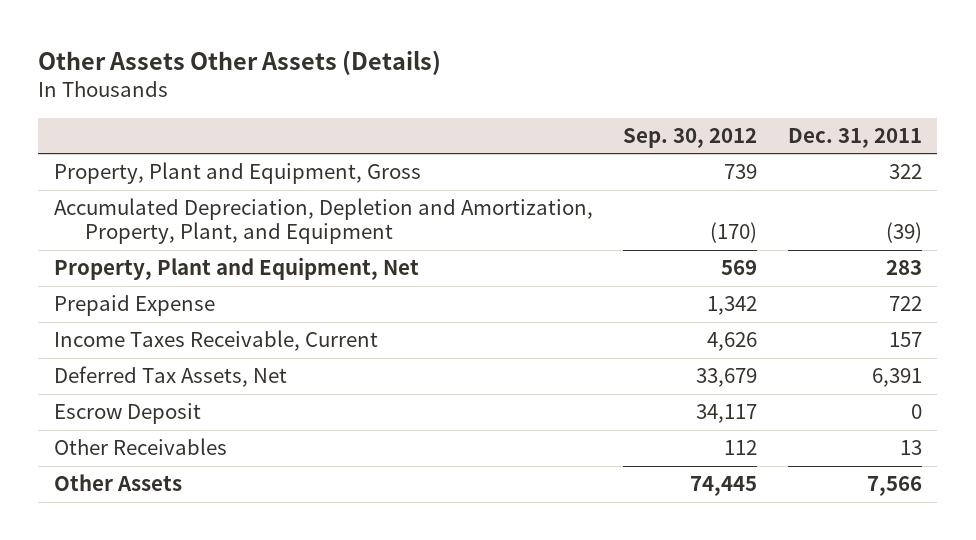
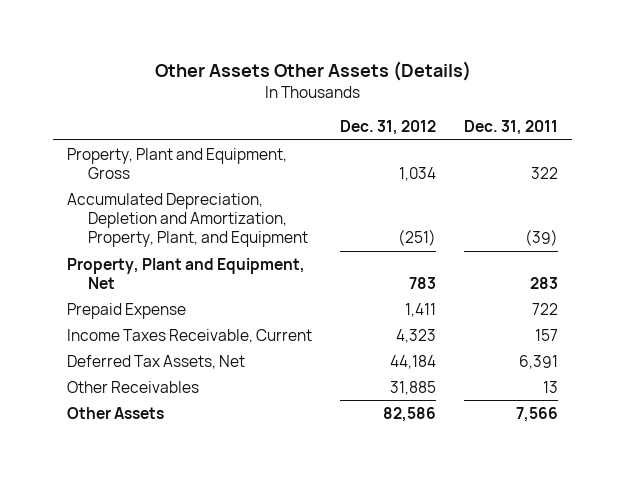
- | Sep. 30, 2012 | Dec. 31, 2011
+ | Dec. 31, 2012 | Dec. 31, 2011
- Escrow Deposit | 34,117 | 0

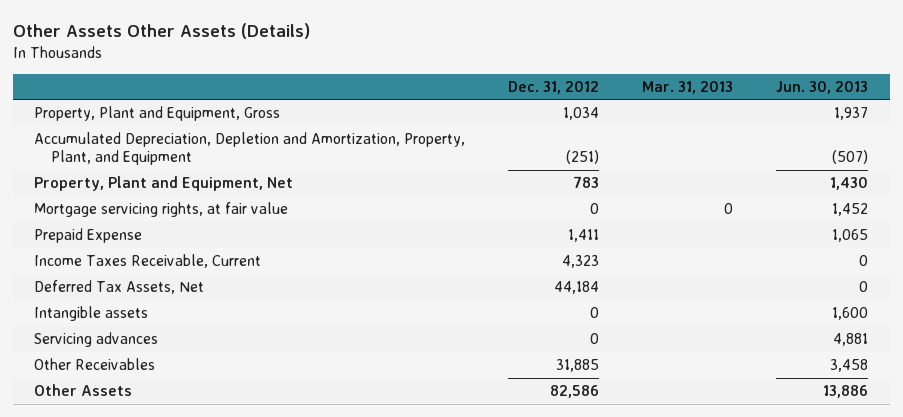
- | Dec. 31, 2012 | Dec. 31, 2011
+ | Dec. 31, 2012 | Mar. 31, 2013 | Jun. 30, 2013
+ Mortgage servicing rights, at fair value | 0 | 0 | 1,452
+ Intangible assets | 0 | | 1,600
+ Servicing advances | 0 | | 4,881

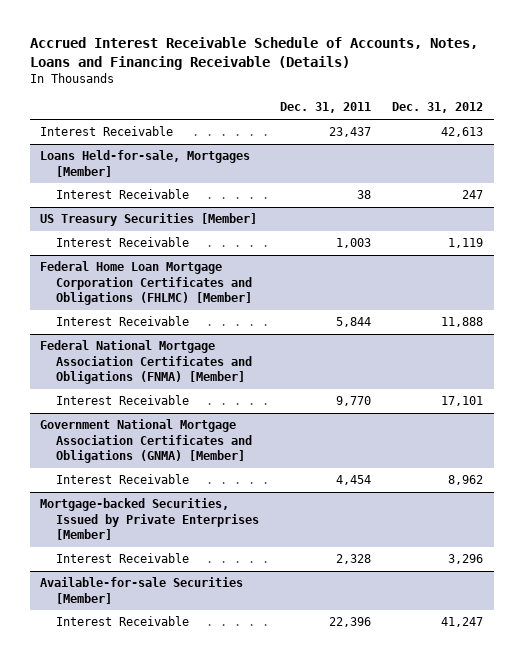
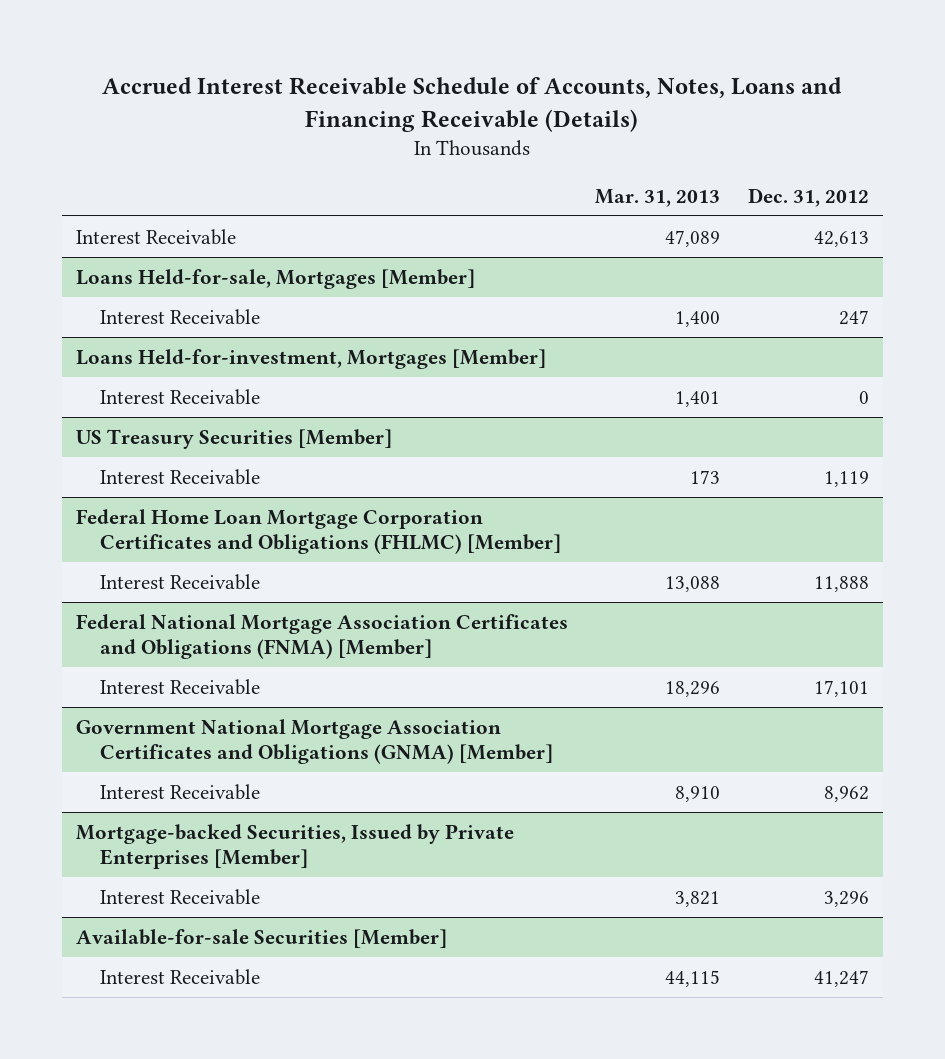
- | Dec. 31, 2011 | Dec. 31, 2012
+ | Mar. 31, 2013 | Dec. 31, 2012
+ Loans Held-for-investment, Mortgages [Member]
+ Interest Receivable | 1,401 | 0

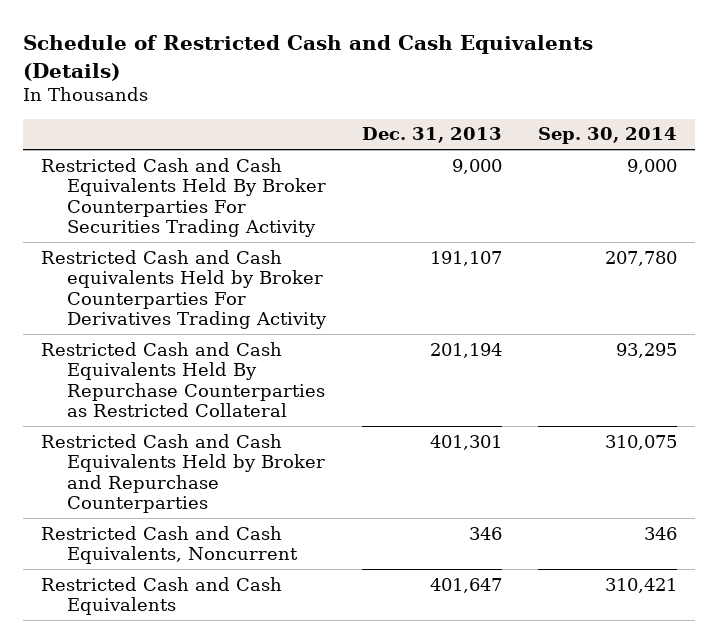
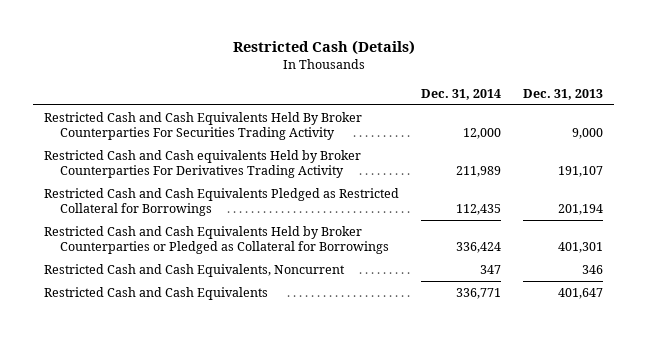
- Schedule of Restricted Cash and Cash Equivalents (Details)
+ Restricted Cash (Details)
- | Dec. 31, 2013 | Sep. 30, 2014
+ | Dec. 31, 2014 | Dec. 31, 2013
- Restricted Cash and Cash Equivalents Held By Repurchase Counterparties as Restricted Collateral | 201,194 | 93,295
- Restricted Cash and Cash Equivalents Held by Broker and Repurchase Counterparties | 401,301 | 310,075
+ Restricted Cash and Cash Equivalents Pledged as Restricted Collateral for Borrowings | 112,435 | 201,194
+ Restricted Cash and Cash Equivalents Held by Broker Counterparties or Pledged as Collateral for Borrowings | 336,424 | 401,301

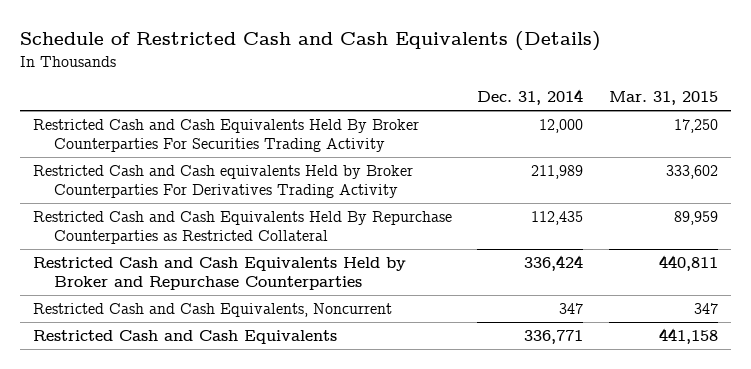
- Restricted Cash (Details)
+ Schedule of Restricted Cash and Cash Equivalents (Details)
- | Dec. 31, 2014 | Dec. 31, 2013
+ | Dec. 31, 2014 | Mar. 31, 2015
- Restricted Cash and Cash Equivalents Pledged as Restricted Collateral for Borrowings | 112,435 | 201,194
- Restricted Cash and Cash Equivalents Held by Broker Counterparties or Pledged as Collateral for Borrowings | 336,424 | 401,301
+ Restricted Cash and Cash Equivalents Held By Repurchase Counterparties as Restricted Collateral | 112,435 | 89,959
+ Restricted Cash and Cash Equivalents Held by Broker and Repurchase Counterparties | 336,424 | 440,811

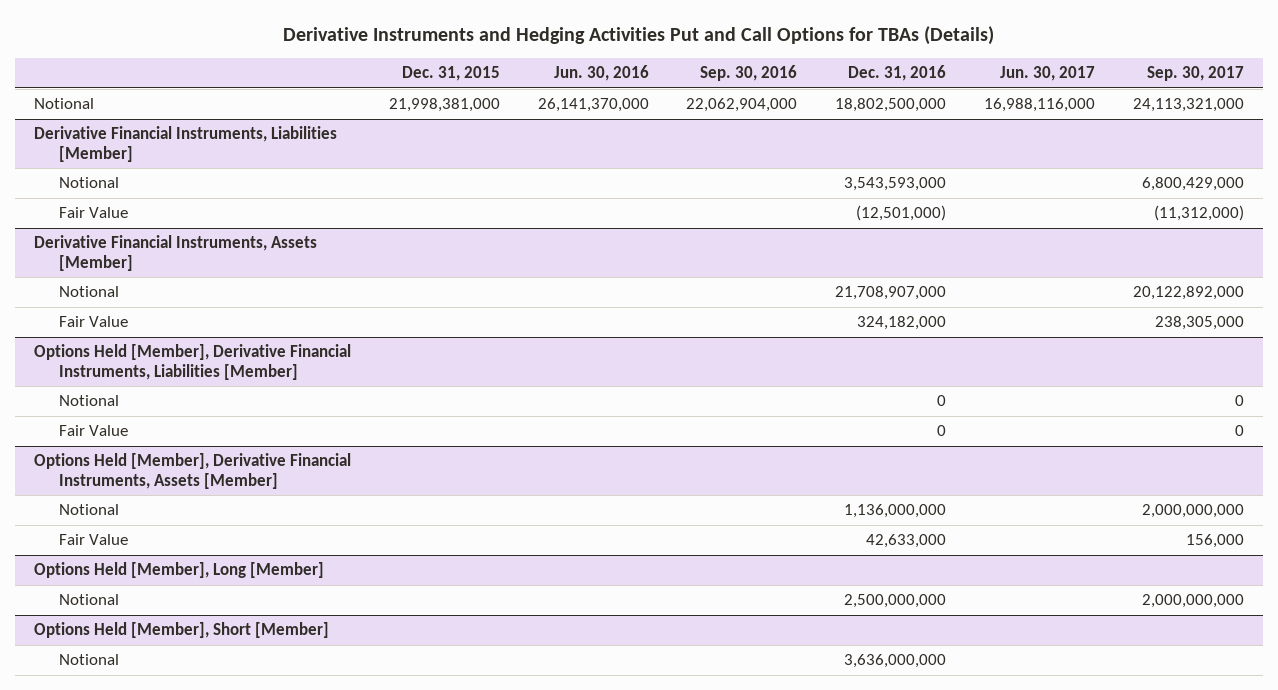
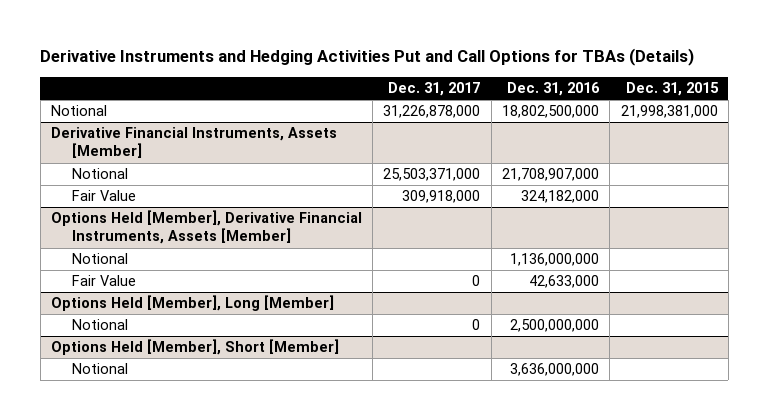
- | Dec. 31, 2015 | Jun. 30, 2016 | Sep. 30, 2016 | Dec. 31, 2016 | Jun. 30, 2017 | Sep. 30, 2017
+ | Dec. 31, 2017 | Dec. 31, 2016 | Dec. 31, 2015
- Derivative Financial Instruments, Liabilities [Member]
- Notional | | | | 3,543,593,000 | | 6,800,429,000
- Fair Value | | | | (12,501,000) | | (11,312,000)
- Options Held [Member], Derivative Financial Instruments, Liabilities [Member]
- Notional | | | | 0 | | 0
- Fair Value | | | | 0 | | 0

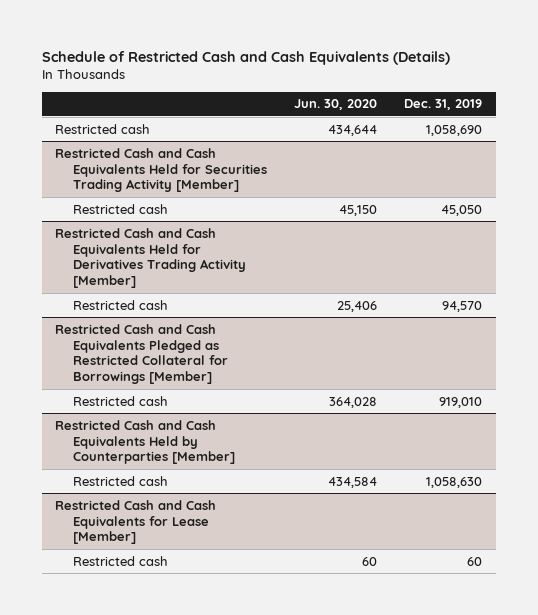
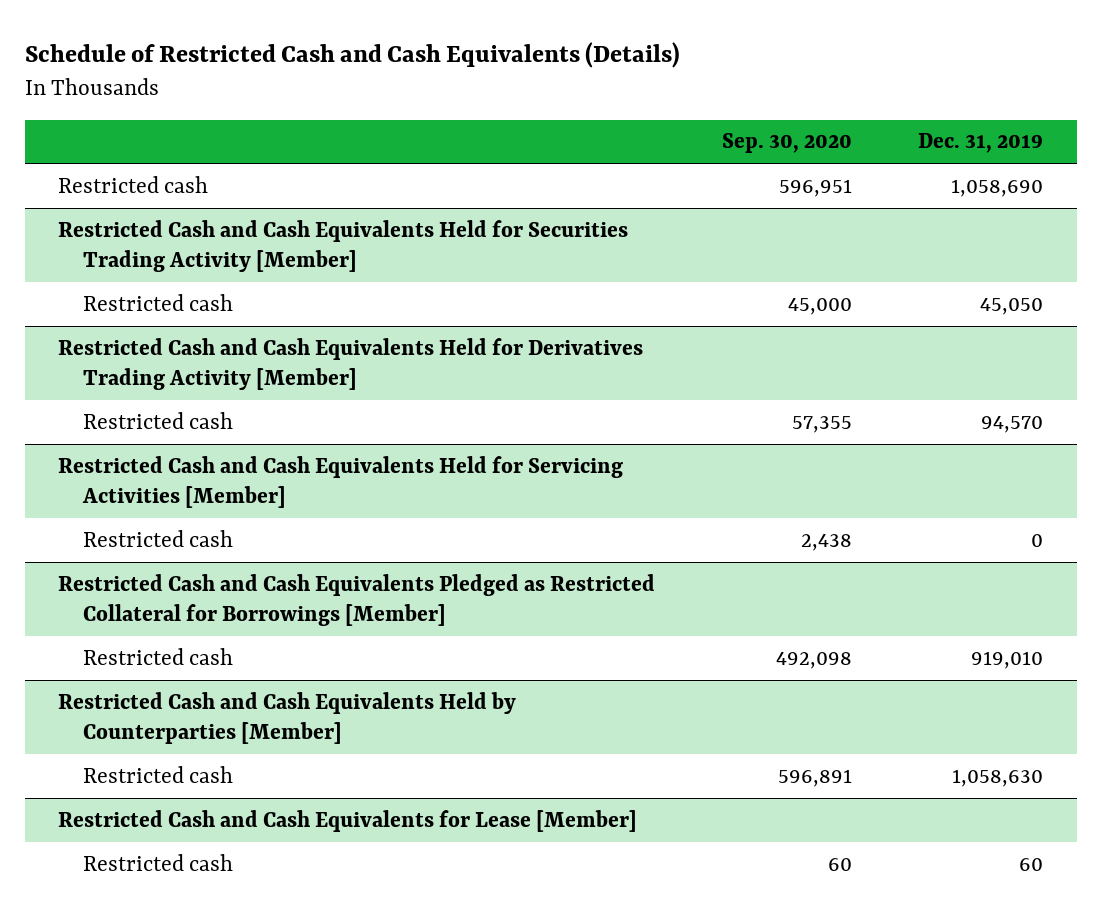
- | Jun. 30, 2020 | Dec. 31, 2019
+ | Sep. 30, 2020 | Dec. 31, 2019
+ Restricted Cash and Cash Equivalents Held for Servicing Activities [Member]
+ Restricted cash | 2,438 | 0

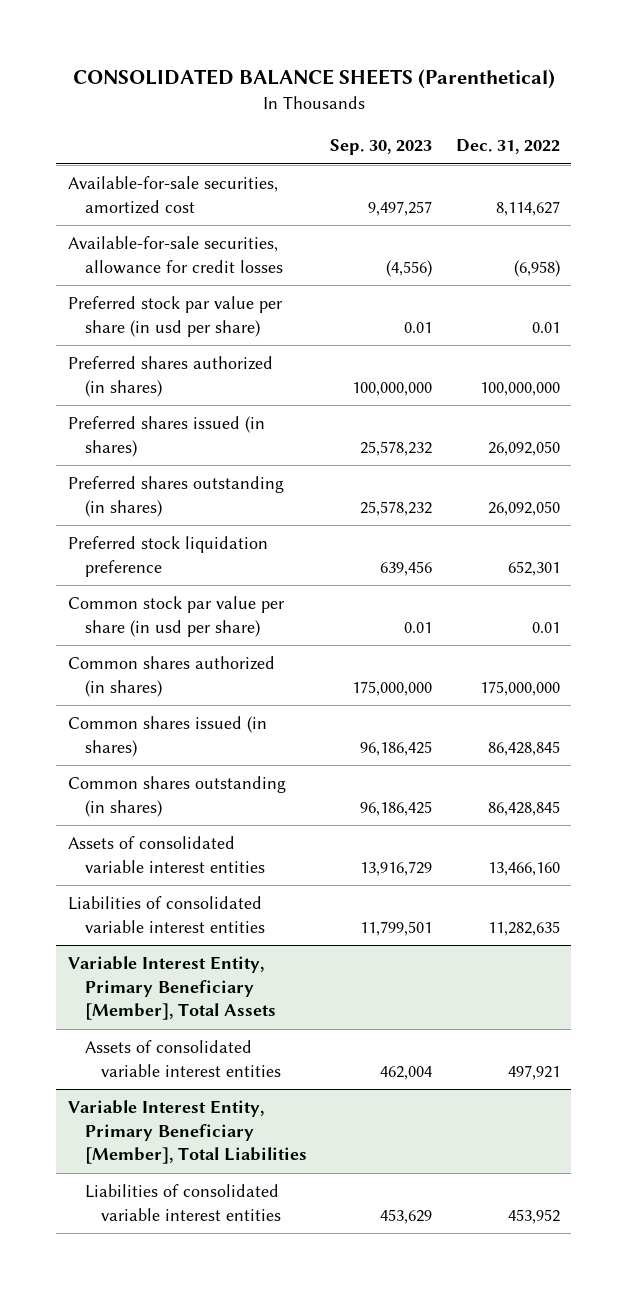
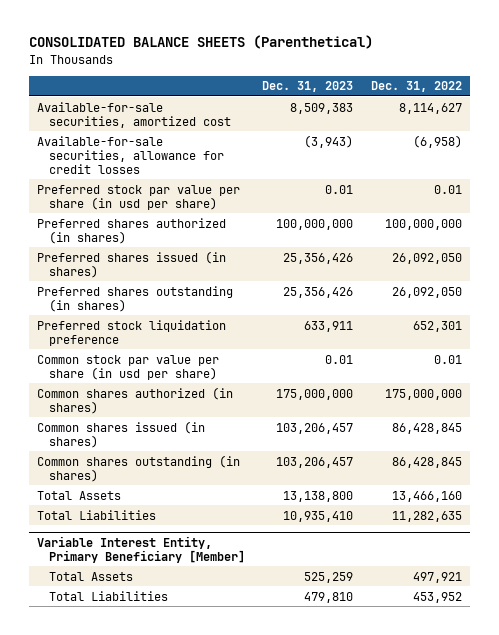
- | Sep. 30, 2023 | Dec. 31, 2022
+ | Dec. 31, 2023 | Dec. 31, 2022
- Assets of consolidated variable interest entities | 13,916,729 | 13,466,160
- Liabilities of consolidated variable interest entities | 11,799,501 | 11,282,635
- Variable Interest Entity, Primary Beneficiary [Member], Total Assets
- Assets of consolidated variable interest entities | 462,004 | 497,921
- Variable Interest Entity, Primary Beneficiary [Member], Total Liabilities
- Liabilities of consolidated variable interest entities | 453,629 | 453,952
+ Total Assets | 13,138,800 | 13,466,160
+ Total Liabilities | 10,935,410 | 11,282,635
+ Variable Interest Entity, Primary Beneficiary [Member]
+ Total Assets | 525,259 | 497,921
+ Total Liabilities | 479,810 | 453,952

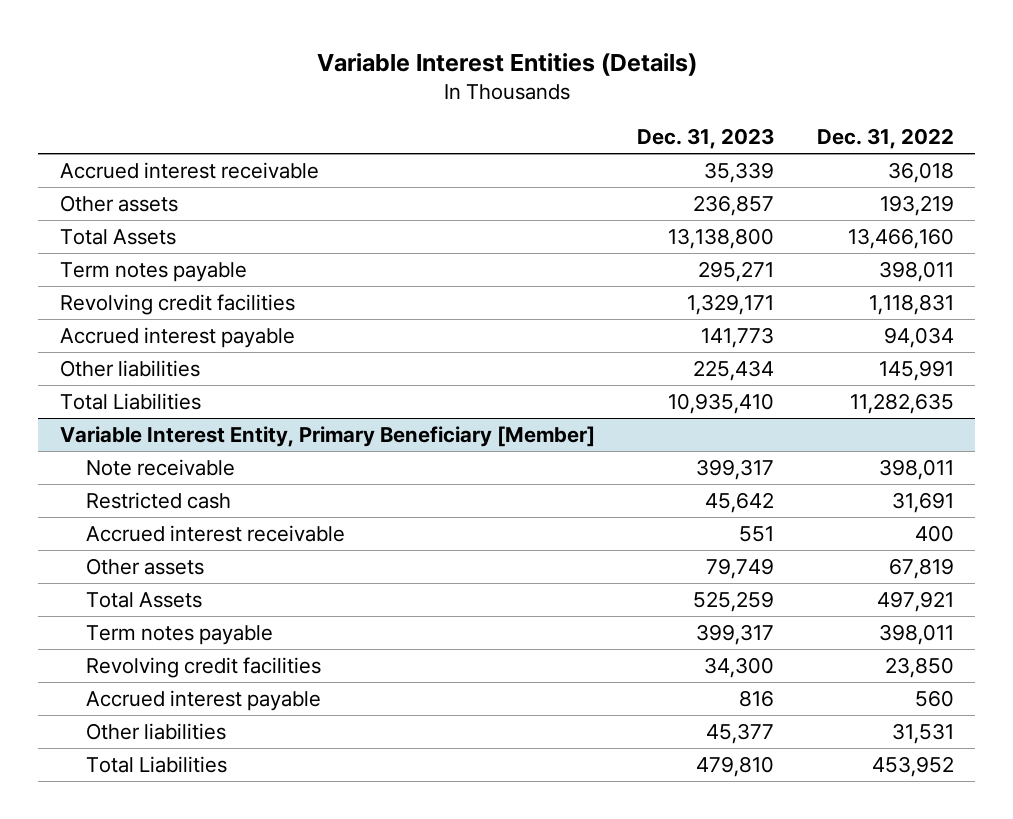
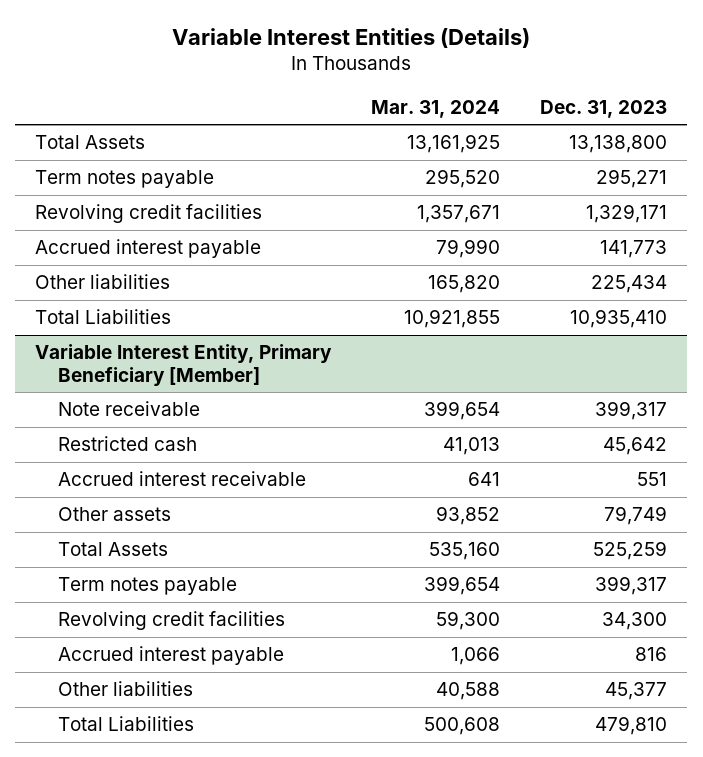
- | Dec. 31, 2023 | Dec. 31, 2022
+ | Mar. 31, 2024 | Dec. 31, 2023
- Accrued interest receivable | 35,339 | 36,018
- Other assets | 236,857 | 193,219

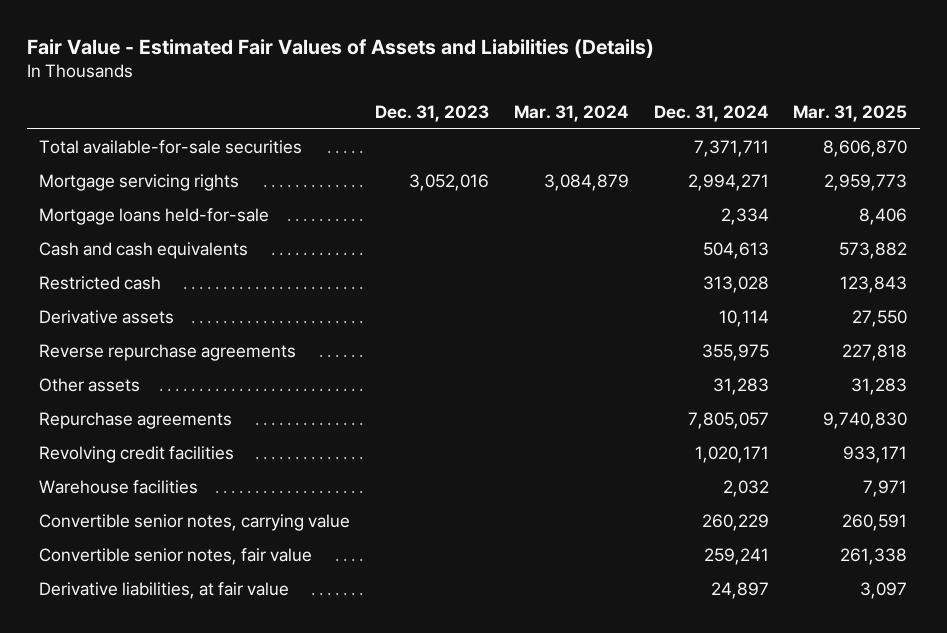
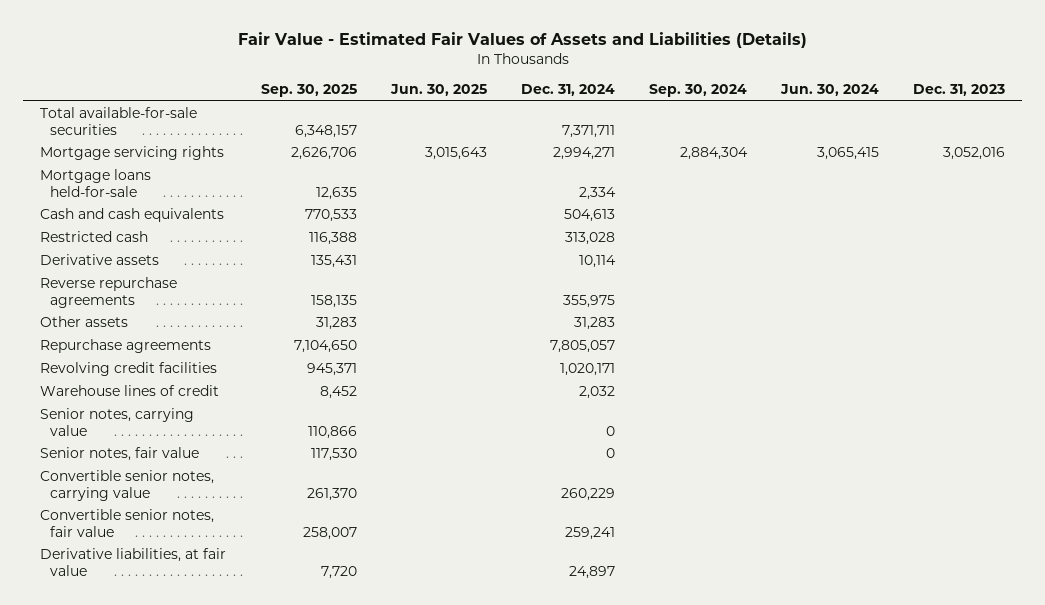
- | Dec. 31, 2023 | Mar. 31, 2024 | Dec. 31, 2024 | Mar. 31, 2025
+ | Sep. 30, 2025 | Jun. 30, 2025 | Dec. 31, 2024 | Sep. 30, 2024 | Jun. 30, 2024 | Dec. 31, 2023
- Warehouse facilities | | | 2,032 | 7,971
+ Warehouse lines of credit | 8,452 | | 2,032 | | |
+ Senior notes, carrying value | 110,866 | | 0 | | |
+ Senior notes, fair value | 117,530 | | 0 | | |

